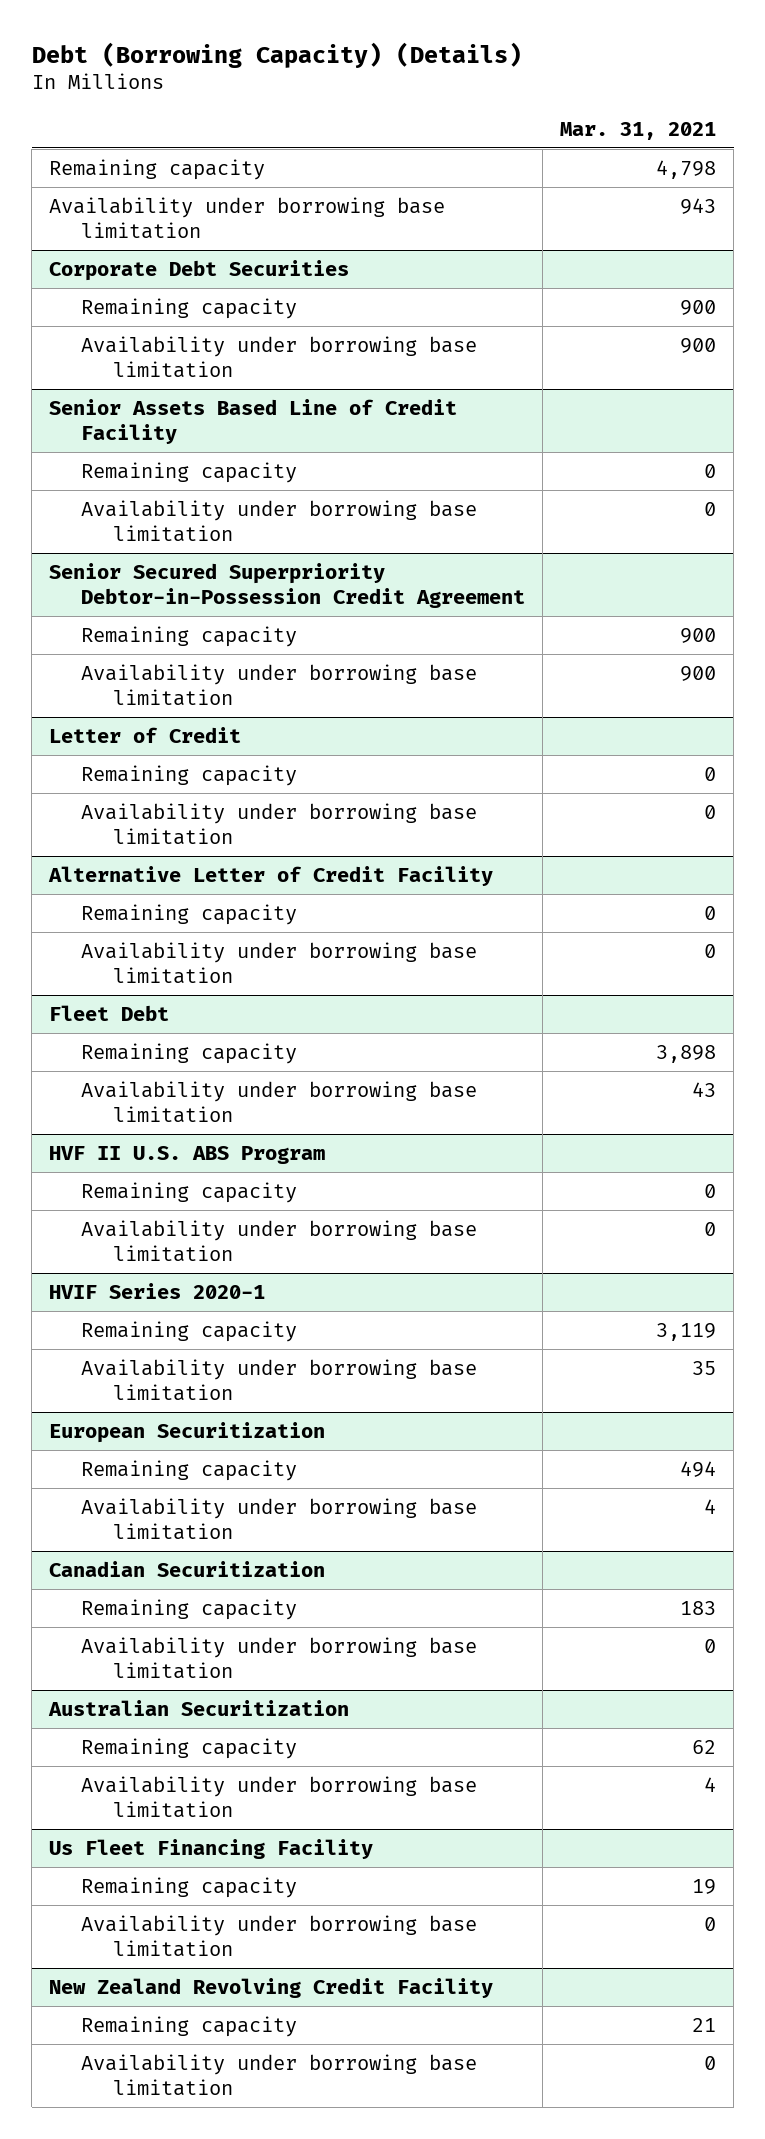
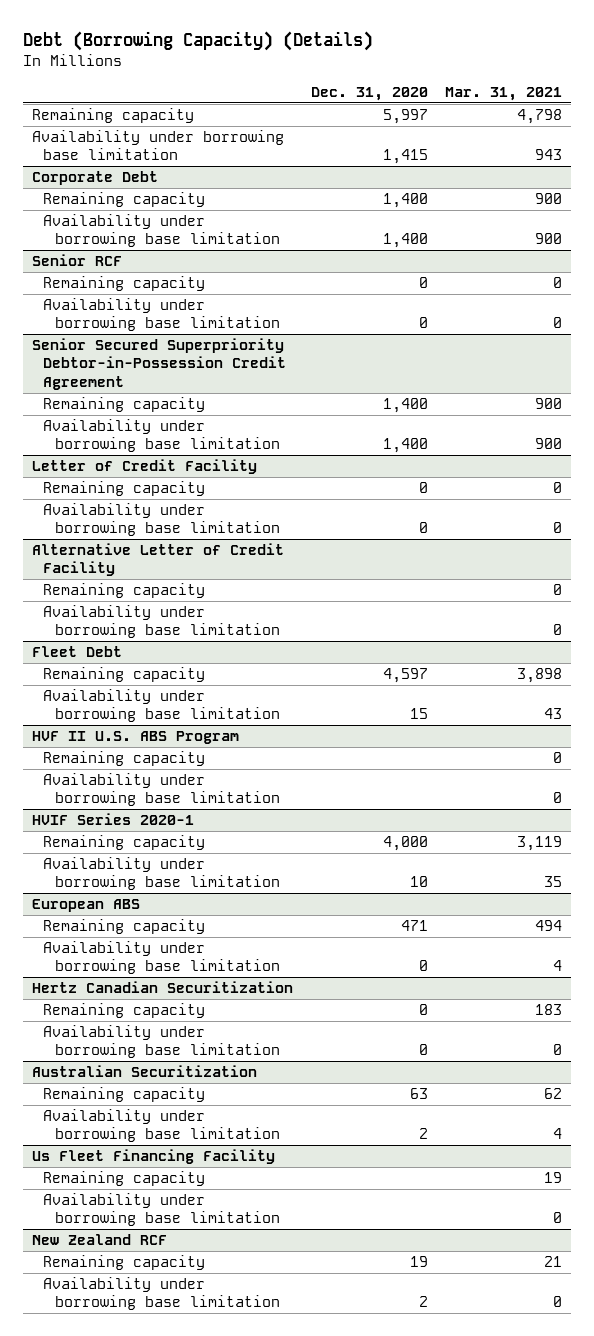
- | Mar. 31, 2021
+ | Dec. 31, 2020 | Mar. 31, 2021
- Corporate Debt Securities
+ Corporate Debt
- Senior Assets Based Line of Credit Facility
+ Senior RCF
- Letter of Credit
+ Letter of Credit Facility
- European Securitization
+ European ABS
- Canadian Securitization
+ Hertz Canadian Securitization
- New Zealand Revolving Credit Facility
+ New Zealand RCF

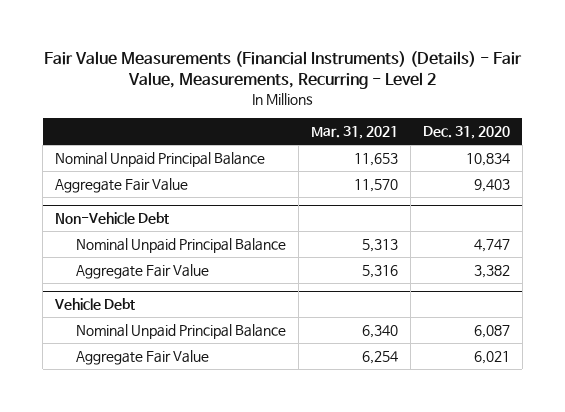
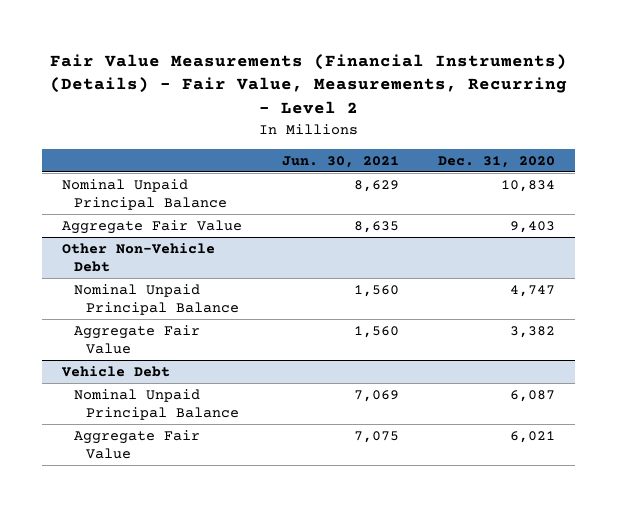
- | Mar. 31, 2021 | Dec. 31, 2020
+ | Jun. 30, 2021 | Dec. 31, 2020
- Non-Vehicle Debt
+ Other Non-Vehicle Debt

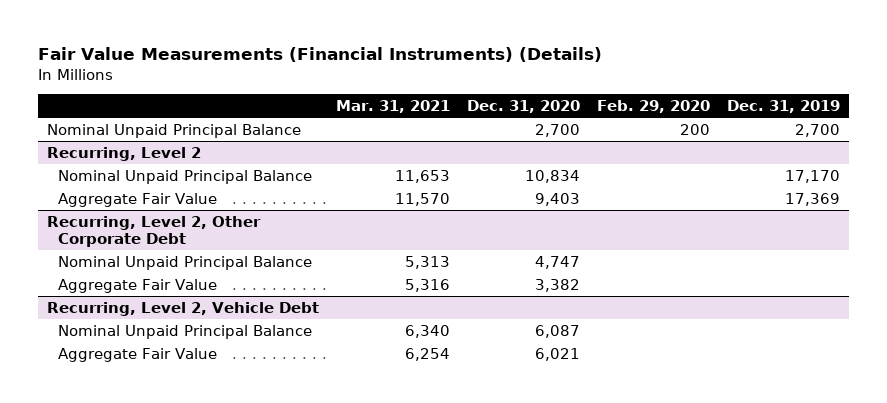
- Fair Value Measurements (Financial Instruments) (Details) - Fair Value, Measurements, Recurring - Level 2
+ Fair Value Measurements (Financial Instruments) (Details)
- | Jun. 30, 2021 | Dec. 31, 2020
+ | Mar. 31, 2021 | Dec. 31, 2020 | Feb. 29, 2020 | Dec. 31, 2019
+ Nominal Unpaid Principal Balance | | 2,700 | 200 | 2,700
+ Recurring, Level 2
- Other Non-Vehicle Debt
+ Recurring, Level 2, Other Corporate Debt
- Vehicle Debt
+ Recurring, Level 2, Vehicle Debt

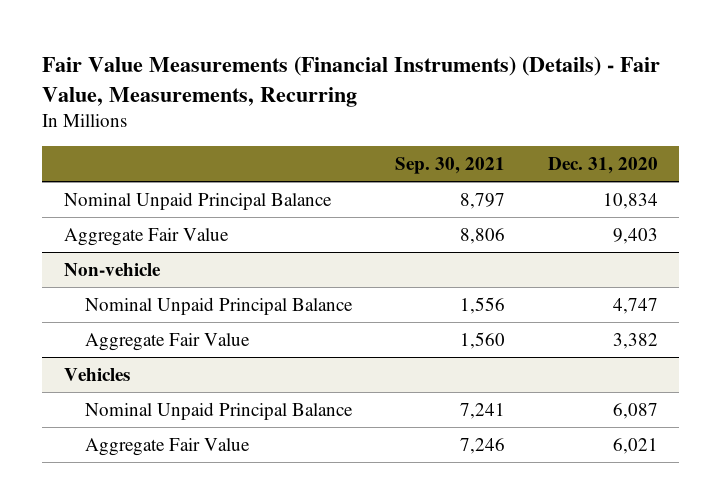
- Fair Value Measurements (Financial Instruments) (Details)
+ Fair Value Measurements (Financial Instruments) (Details) - Fair Value, Measurements, Recurring
- | Mar. 31, 2021 | Dec. 31, 2020 | Feb. 29, 2020 | Dec. 31, 2019
+ | Sep. 30, 2021 | Dec. 31, 2020
- Nominal Unpaid Principal Balance | | 2,700 | 200 | 2,700
- Recurring, Level 2
- Recurring, Level 2, Other Corporate Debt
+ Non-vehicle
- Recurring, Level 2, Vehicle Debt
+ Vehicles

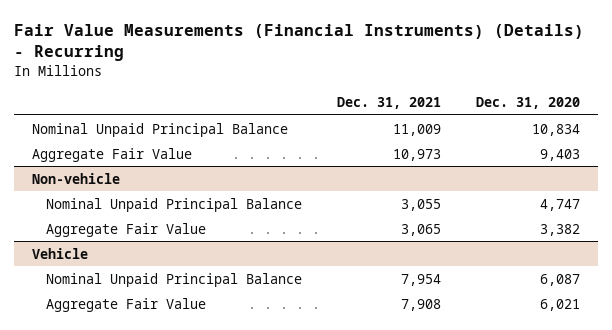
- Fair Value Measurements (Financial Instruments) (Details) - Fair Value, Measurements, Recurring
+ Fair Value Measurements (Financial Instruments) (Details) - Recurring
- | Sep. 30, 2021 | Dec. 31, 2020
+ | Dec. 31, 2021 | Dec. 31, 2020
- Vehicles
+ Vehicle

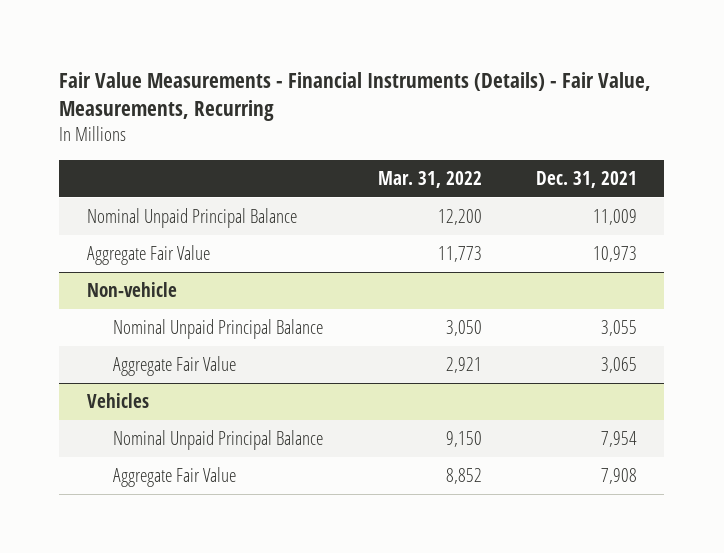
- Fair Value Measurements (Financial Instruments) (Details) - Recurring
+ Fair Value Measurements - Financial Instruments (Details) - Fair Value, Measurements, Recurring
- | Dec. 31, 2021 | Dec. 31, 2020
+ | Mar. 31, 2022 | Dec. 31, 2021
- Vehicle
+ Vehicles

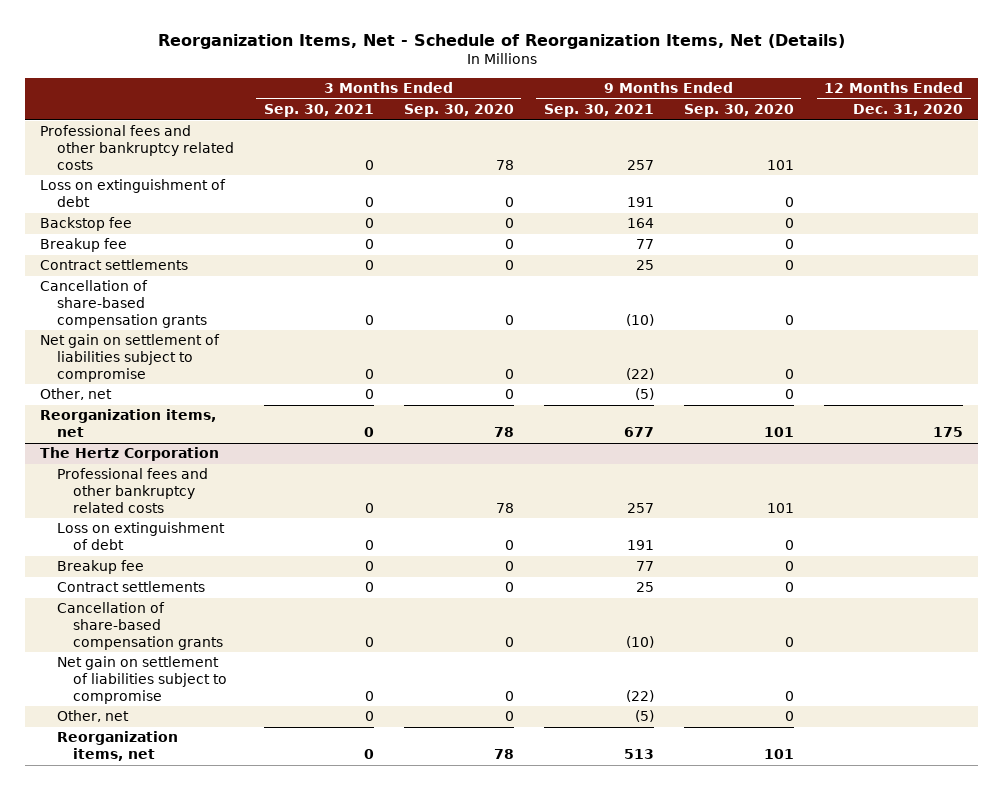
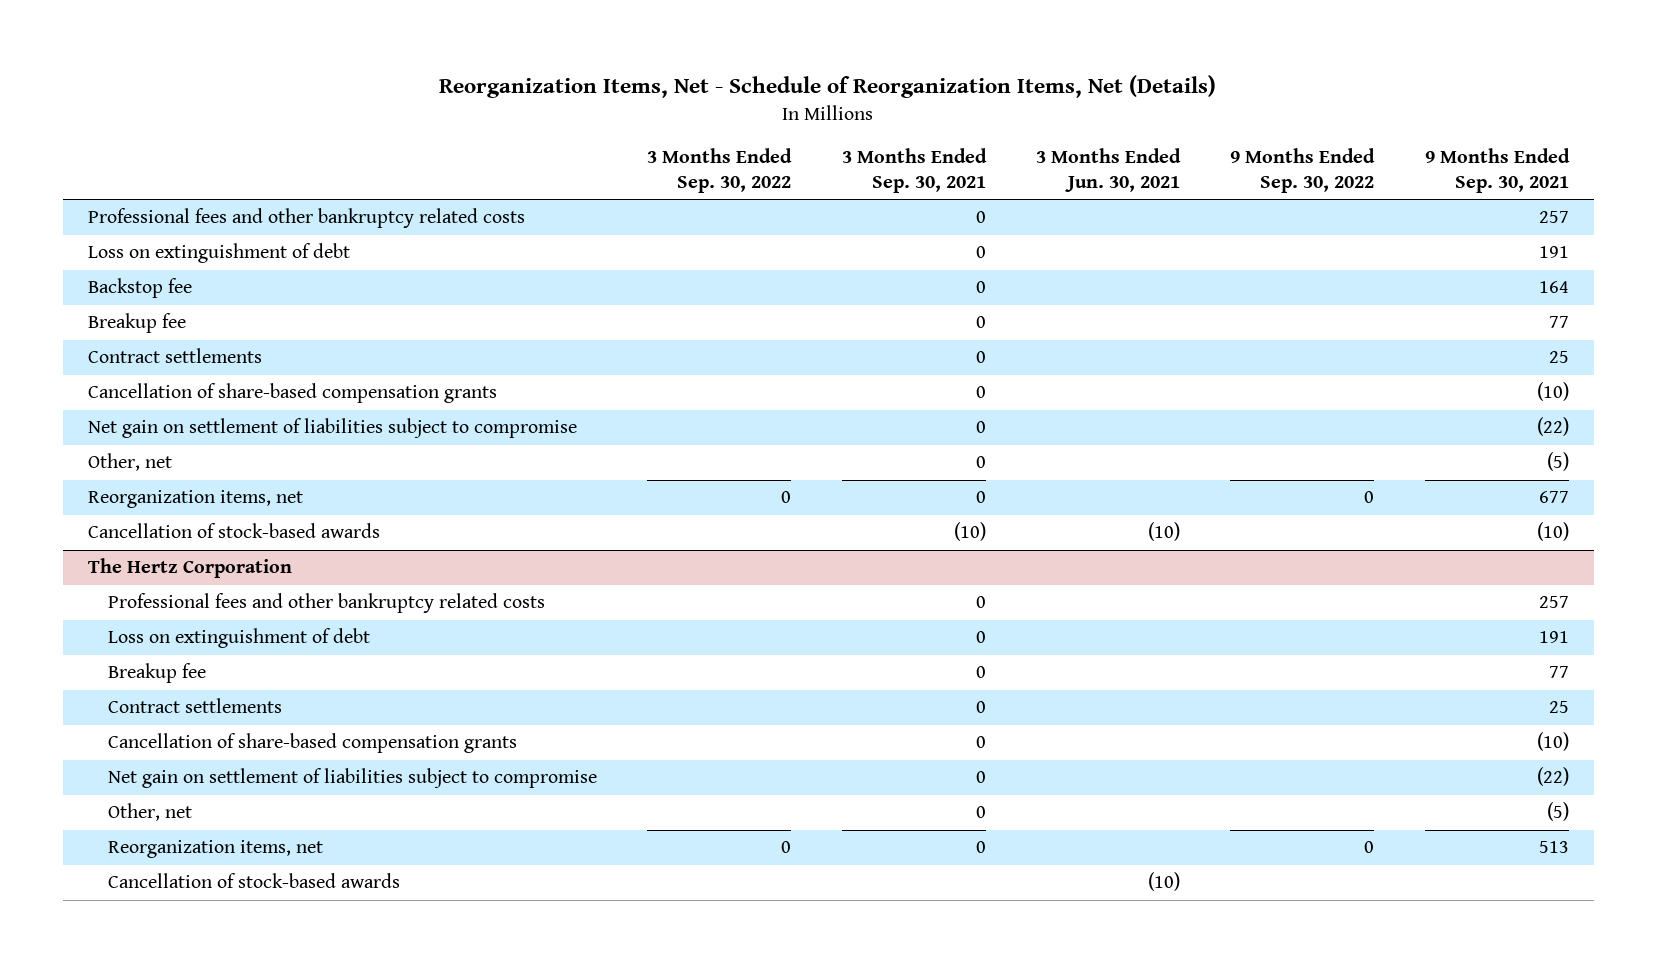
- | 3 Months Ended Sep. 30, 2021 | 3 Months Ended Sep. 30, 2020 | 9 Months Ended Sep. 30, 2021 | 9 Months Ended Sep. 30, 2020 | 12 Months Ended Dec. 31, 2020
+ | 3 Months Ended Sep. 30, 2022 | 3 Months Ended Sep. 30, 2021 | 3 Months Ended Jun. 30, 2021 | 9 Months Ended Sep. 30, 2022 | 9 Months Ended Sep. 30, 2021
+ Cancellation of stock-based awards | | (10) | (10) | | (10)
@ The Hertz Corporation
+ Cancellation of stock-based awards | | | (10) | |

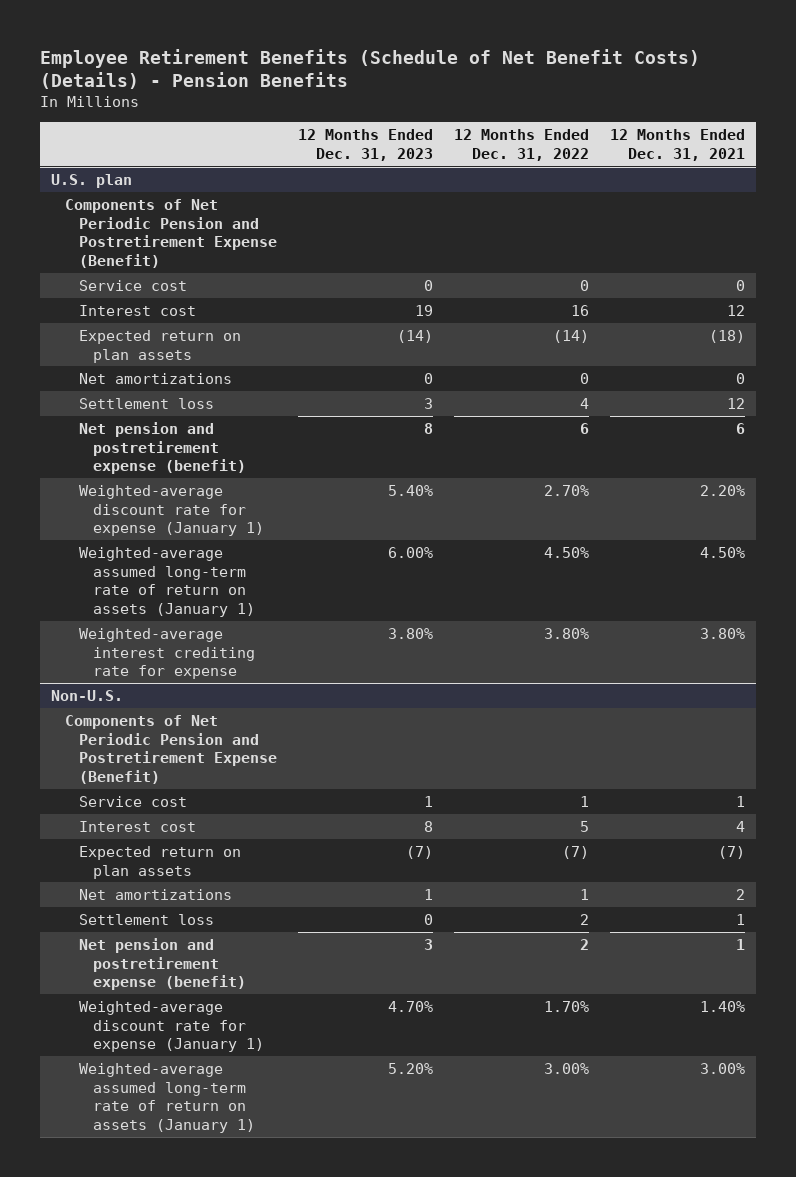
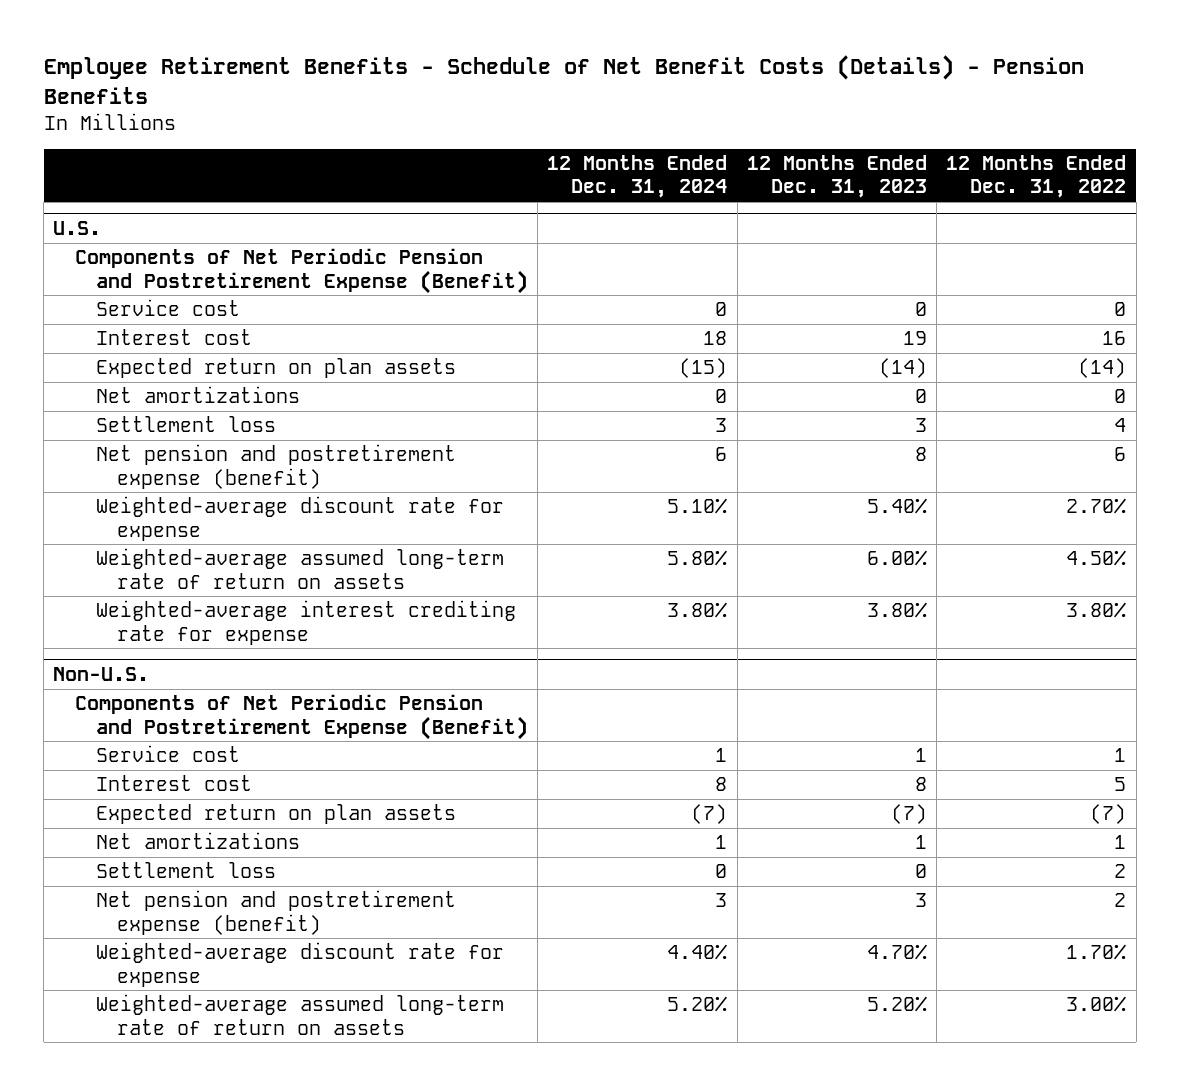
- Employee Retirement Benefits (Schedule of Net Benefit Costs) (Details) - Pension Benefits
+ Employee Retirement Benefits - Schedule of Net Benefit Costs (Details) - Pension Benefits
- | 12 Months Ended Dec. 31, 2023 | 12 Months Ended Dec. 31, 2022 | 12 Months Ended Dec. 31, 2021
+ | 12 Months Ended Dec. 31, 2024 | 12 Months Ended Dec. 31, 2023 | 12 Months Ended Dec. 31, 2022
- U.S. plan
+ U.S.
- Weighted-average discount rate for expense (January 1) | 5.40% | 2.70% | 2.20%
- Weighted-average assumed long-term rate of return on assets (January 1) | 6.00% | 4.50% | 4.50%
+ Weighted-average discount rate for expense | 5.10% | 5.40% | 2.70%
+ Weighted-average assumed long-term rate of return on assets | 5.80% | 6.00% | 4.50%
@ Non-U.S.
- Weighted-average discount rate for expense (January 1) | 4.70% | 1.70% | 1.40%
- Weighted-average assumed long-term rate of return on assets (January 1) | 5.20% | 3.00% | 3.00%
+ Weighted-average discount rate for expense | 4.40% | 4.70% | 1.70%
+ Weighted-average assumed long-term rate of return on assets | 5.20% | 5.20% | 3.00%

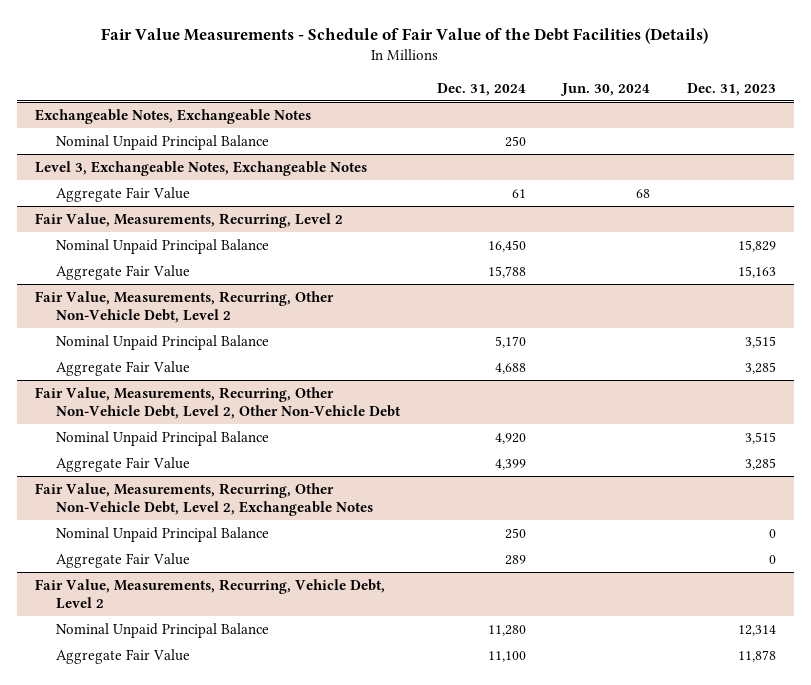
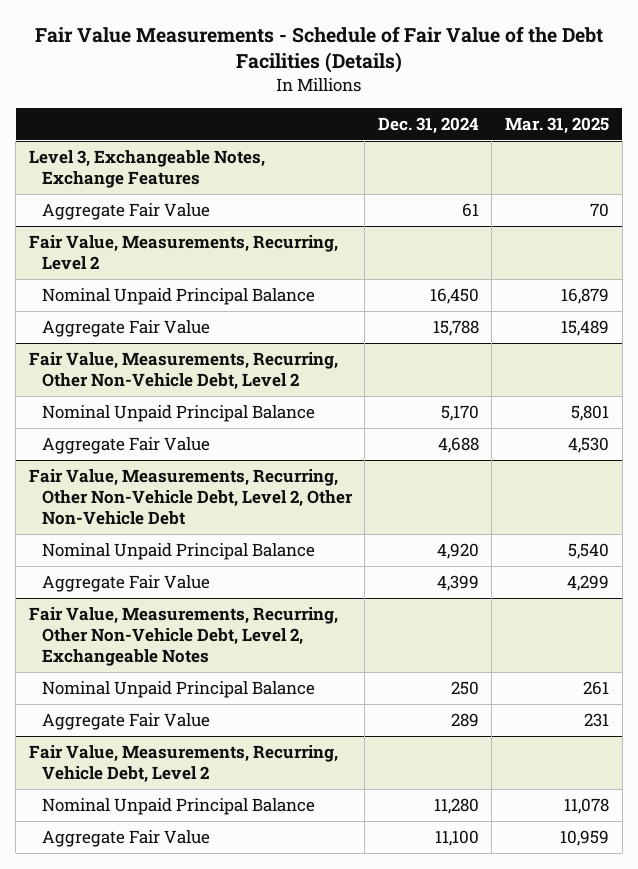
- | Dec. 31, 2024 | Jun. 30, 2024 | Dec. 31, 2023
+ | Dec. 31, 2024 | Mar. 31, 2025
- Exchangeable Notes, Exchangeable Notes
- Nominal Unpaid Principal Balance | 250 | |
- Level 3, Exchangeable Notes, Exchangeable Notes
+ Level 3, Exchangeable Notes, Exchange Features

